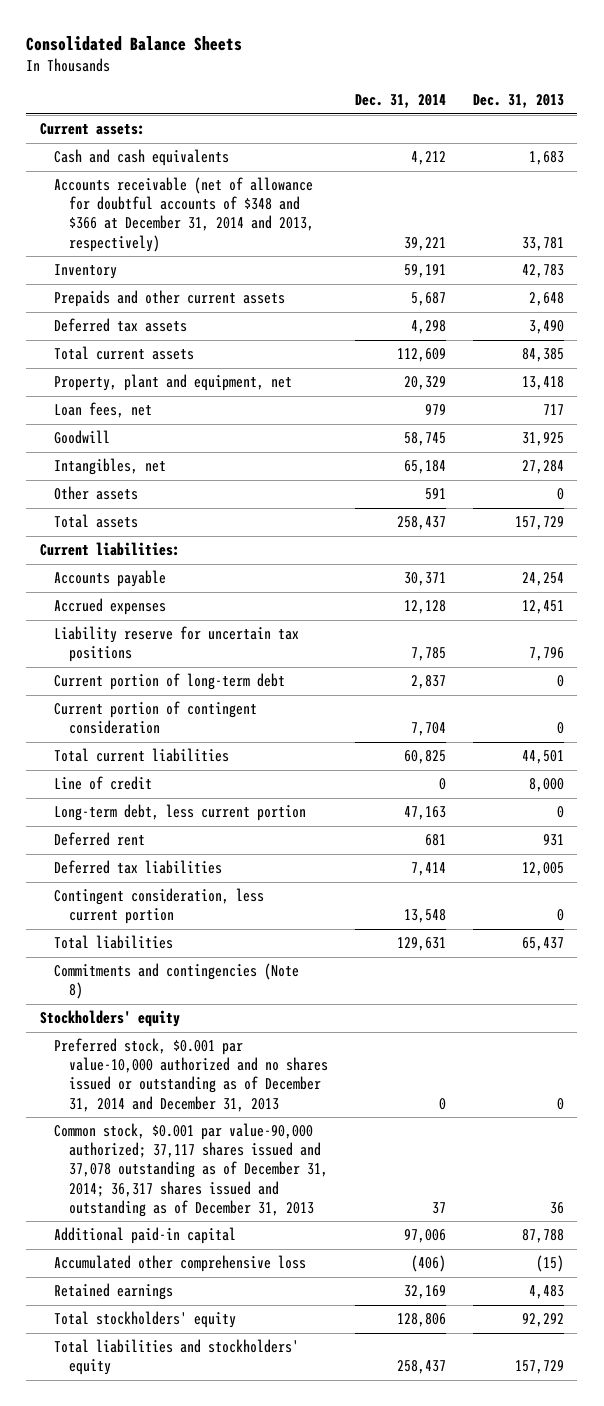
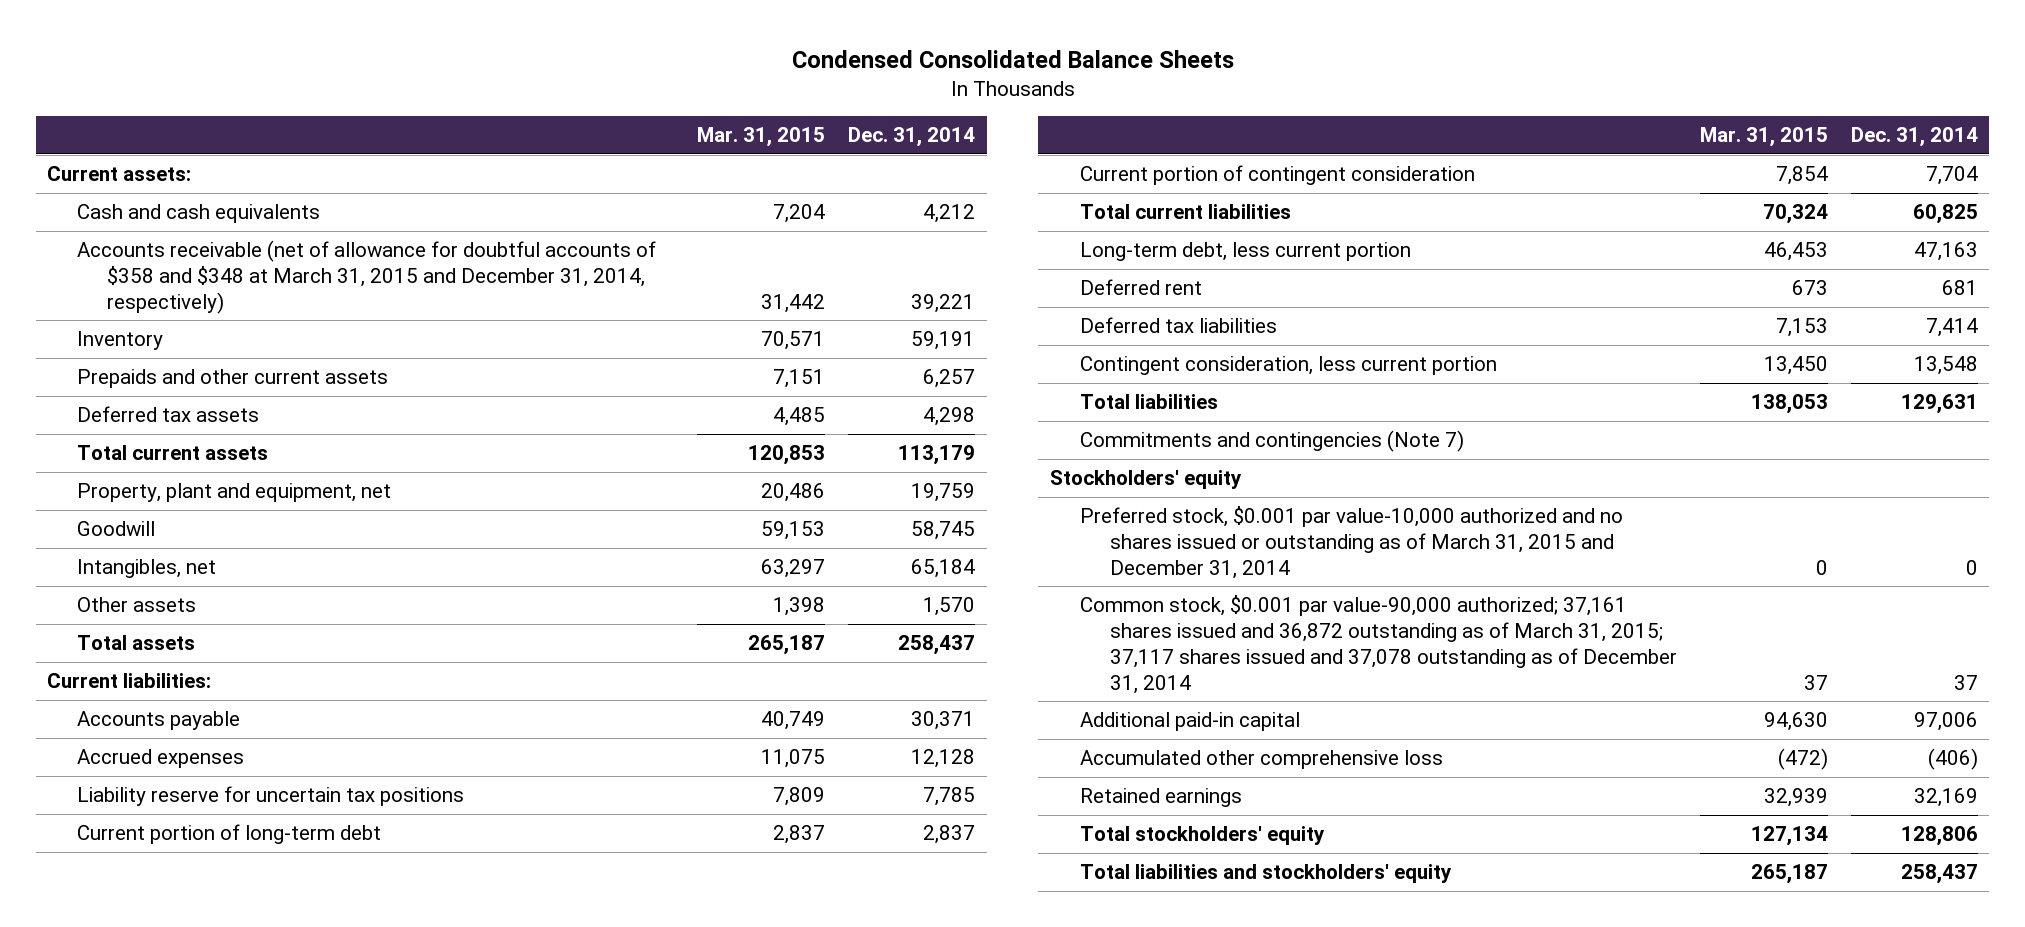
- Consolidated Balance Sheets
+ Condensed Consolidated Balance Sheets
- | Dec. 31, 2014 | Dec. 31, 2013
+ | Mar. 31, 2015 | Dec. 31, 2014
- Accounts receivable (net of allowance for doubtful accounts of $348 and $366 at December 31, 2014 and 2013, respectively) | 39,221 | 33,781
+ Accounts receivable (net of allowance for doubtful accounts of $358 and $348 at March 31, 2015 and December 31, 2014, respectively) | 31,442 | 39,221
- Prepaids and other current assets | 5,687 | 2,648
+ Prepaids and other current assets | 7,151 | 6,257
- Total current assets | 112,609 | 84,385
- Property, plant and equipment, net | 20,329 | 13,418
- Loan fees, net | 979 | 717
+ Total current assets | 120,853 | 113,179
+ Property, plant and equipment, net | 20,486 | 19,759
- Other assets | 591 | 0
+ Other assets | 1,398 | 1,570
- Line of credit | 0 | 8,000
- Commitments and contingencies (Note 8)
+ Commitments and contingencies (Note 7)
- Preferred stock, $0.001 par value-10,000 authorized and no shares issued or outstanding as of December 31, 2014 and December 31, 2013 | 0 | 0
- Common stock, $0.001 par value-90,000 authorized; 37,117 shares issued and 37,078 outstanding as of December 31, 2014; 36,317 shares issued and outstanding as of December 31, 2013 | 37 | 36
+ Preferred stock, $0.001 par value-10,000 authorized and no shares issued or outstanding as of March 31, 2015 and December 31, 2014 | 0 | 0
+ Common stock, $0.001 par value-90,000 authorized; 37,161 shares issued and 36,872 outstanding as of March 31, 2015; 37,117 shares issued and 37,078 outstanding as of December 31, 2014 | 37 | 37

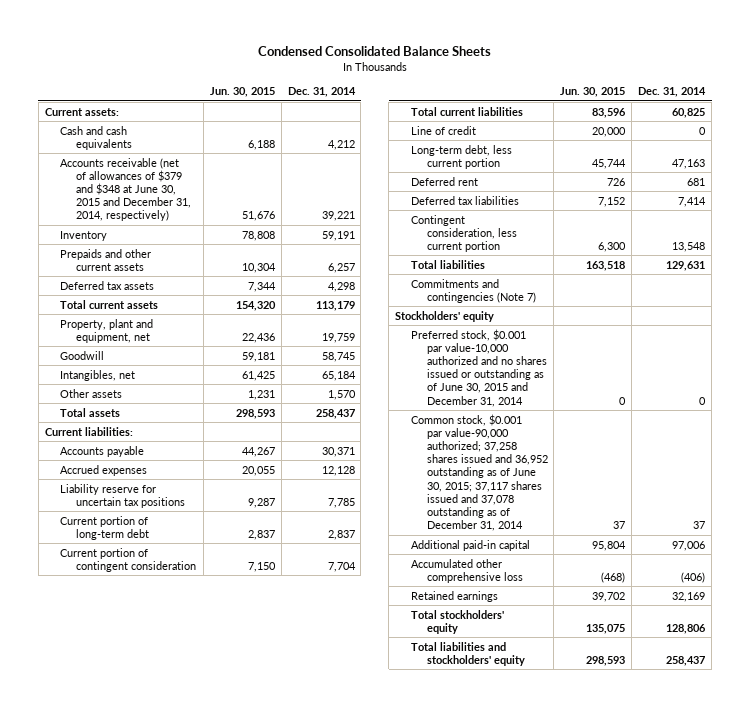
- | Mar. 31, 2015 | Dec. 31, 2014
+ | Jun. 30, 2015 | Dec. 31, 2014
- Accounts receivable (net of allowance for doubtful accounts of $358 and $348 at March 31, 2015 and December 31, 2014, respectively) | 31,442 | 39,221
+ Accounts receivable (net of allowances of $379 and $348 at June 30, 2015 and December 31, 2014, respectively) | 51,676 | 39,221
+ Line of credit | 20,000 | 0
- Preferred stock, $0.001 par value-10,000 authorized and no shares issued or outstanding as of March 31, 2015 and December 31, 2014 | 0 | 0
- Common stock, $0.001 par value-90,000 authorized; 37,161 shares issued and 36,872 outstanding as of March 31, 2015; 37,117 shares issued and 37,078 outstanding as of December 31, 2014 | 37 | 37
+ Preferred stock, $0.001 par value-10,000 authorized and no shares issued or outstanding as of June 30, 2015 and December 31, 2014 | 0 | 0
+ Common stock, $0.001 par value-90,000 authorized; 37,258 shares issued and 36,952 outstanding as of June 30, 2015; 37,117 shares issued and 37,078 outstanding as of December 31, 2014 | 37 | 37

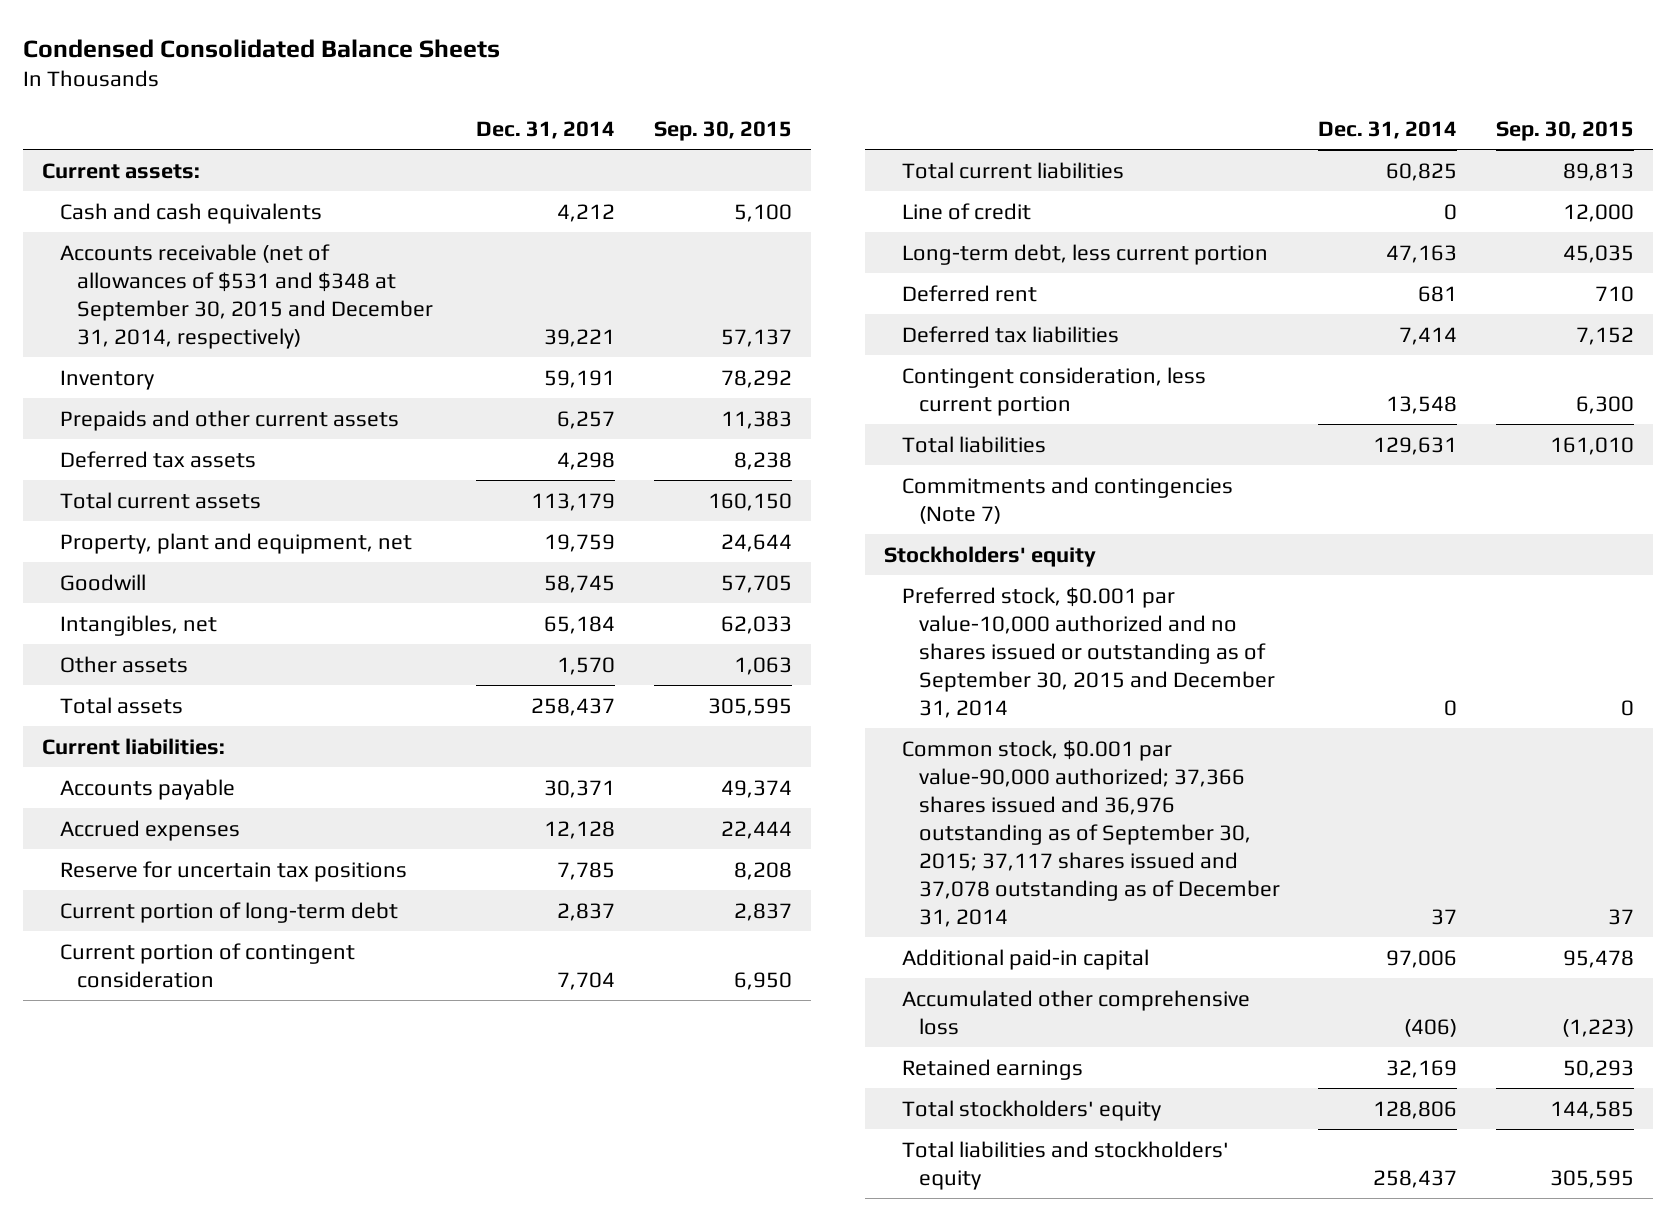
- | Jun. 30, 2015 | Dec. 31, 2014
+ | Dec. 31, 2014 | Sep. 30, 2015
- Accounts receivable (net of allowances of $379 and $348 at June 30, 2015 and December 31, 2014, respectively) | 51,676 | 39,221
+ Accounts receivable (net of allowances of $531 and $348 at September 30, 2015 and December 31, 2014, respectively) | 39,221 | 57,137
- Liability reserve for uncertain tax positions | 9,287 | 7,785
+ Reserve for uncertain tax positions | 7,785 | 8,208
- Preferred stock, $0.001 par value-10,000 authorized and no shares issued or outstanding as of June 30, 2015 and December 31, 2014 | 0 | 0
- Common stock, $0.001 par value-90,000 authorized; 37,258 shares issued and 36,952 outstanding as of June 30, 2015; 37,117 shares issued and 37,078 outstanding as of December 31, 2014 | 37 | 37
+ Preferred stock, $0.001 par value-10,000 authorized and no shares issued or outstanding as of September 30, 2015 and December 31, 2014 | 0 | 0
+ Common stock, $0.001 par value-90,000 authorized; 37,366 shares issued and 36,976 outstanding as of September 30, 2015; 37,117 shares issued and 37,078 outstanding as of December 31, 2014 | 37 | 37

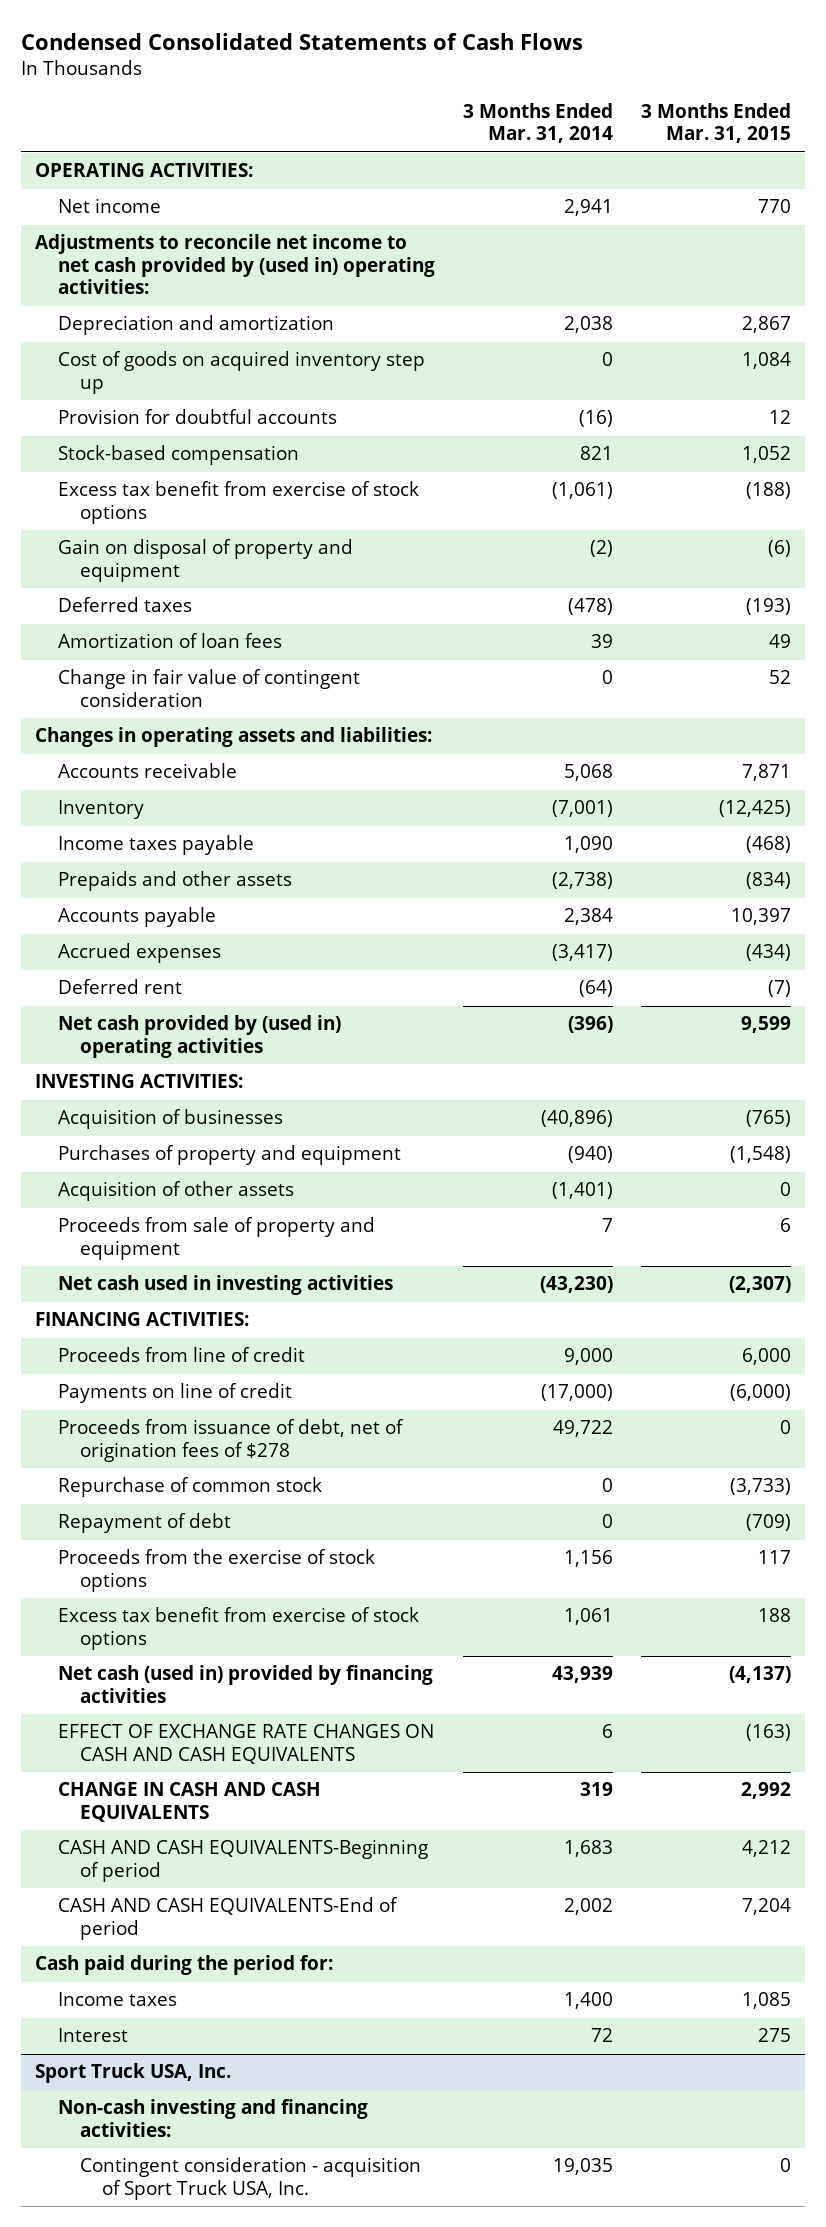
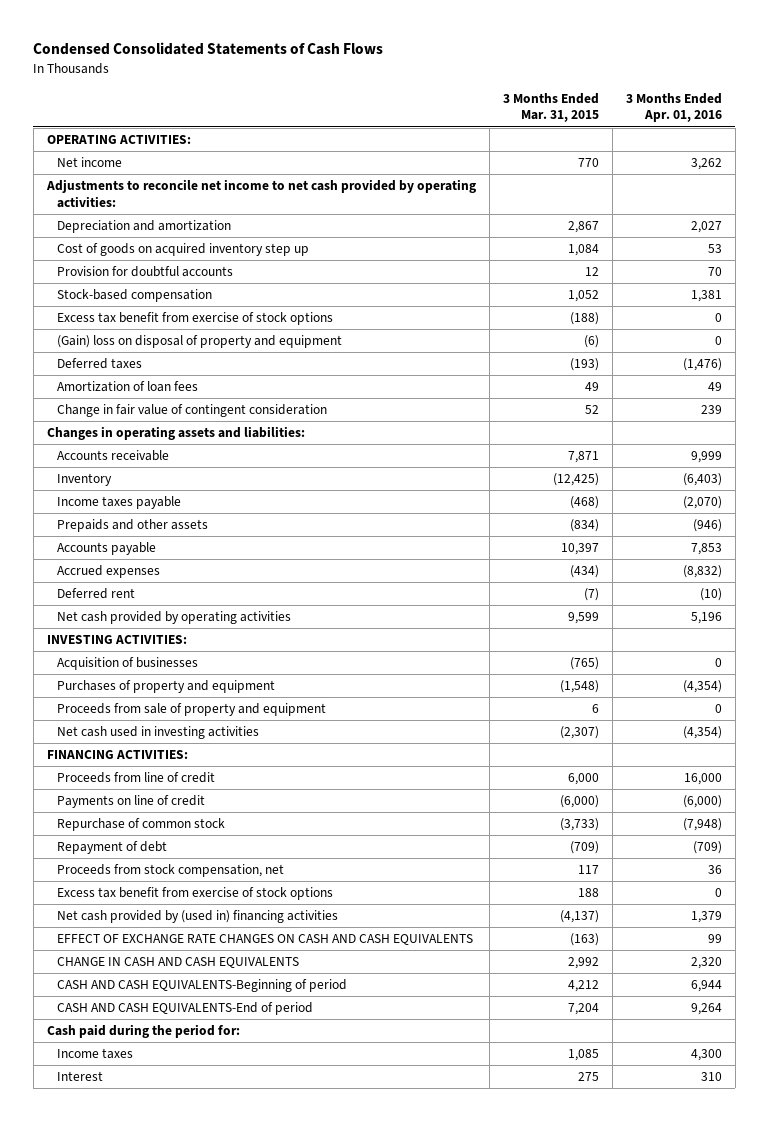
- | 3 Months Ended Mar. 31, 2014 | 3 Months Ended Mar. 31, 2015
+ | 3 Months Ended Mar. 31, 2015 | 3 Months Ended Apr. 01, 2016
- Adjustments to reconcile net income to net cash provided by (used in) operating activities:
+ Adjustments to reconcile net income to net cash provided by operating activities:
- Gain on disposal of property and equipment | (2) | (6)
+ (Gain) loss on disposal of property and equipment | (6) | 0
- Net cash provided by (used in) operating activities | (396) | 9,599
+ Net cash provided by operating activities | 9,599 | 5,196
- Acquisition of other assets | (1,401) | 0
- Proceeds from issuance of debt, net of origination fees of $278 | 49,722 | 0
- Proceeds from the exercise of stock options | 1,156 | 117
+ Proceeds from stock compensation, net | 117 | 36
- Net cash (used in) provided by financing activities | 43,939 | (4,137)
+ Net cash provided by (used in) financing activities | (4,137) | 1,379
- Sport Truck USA, Inc.
- Non-cash investing and financing activities:
- Contingent consideration - acquisition of Sport Truck USA, Inc. | 19,035 | 0

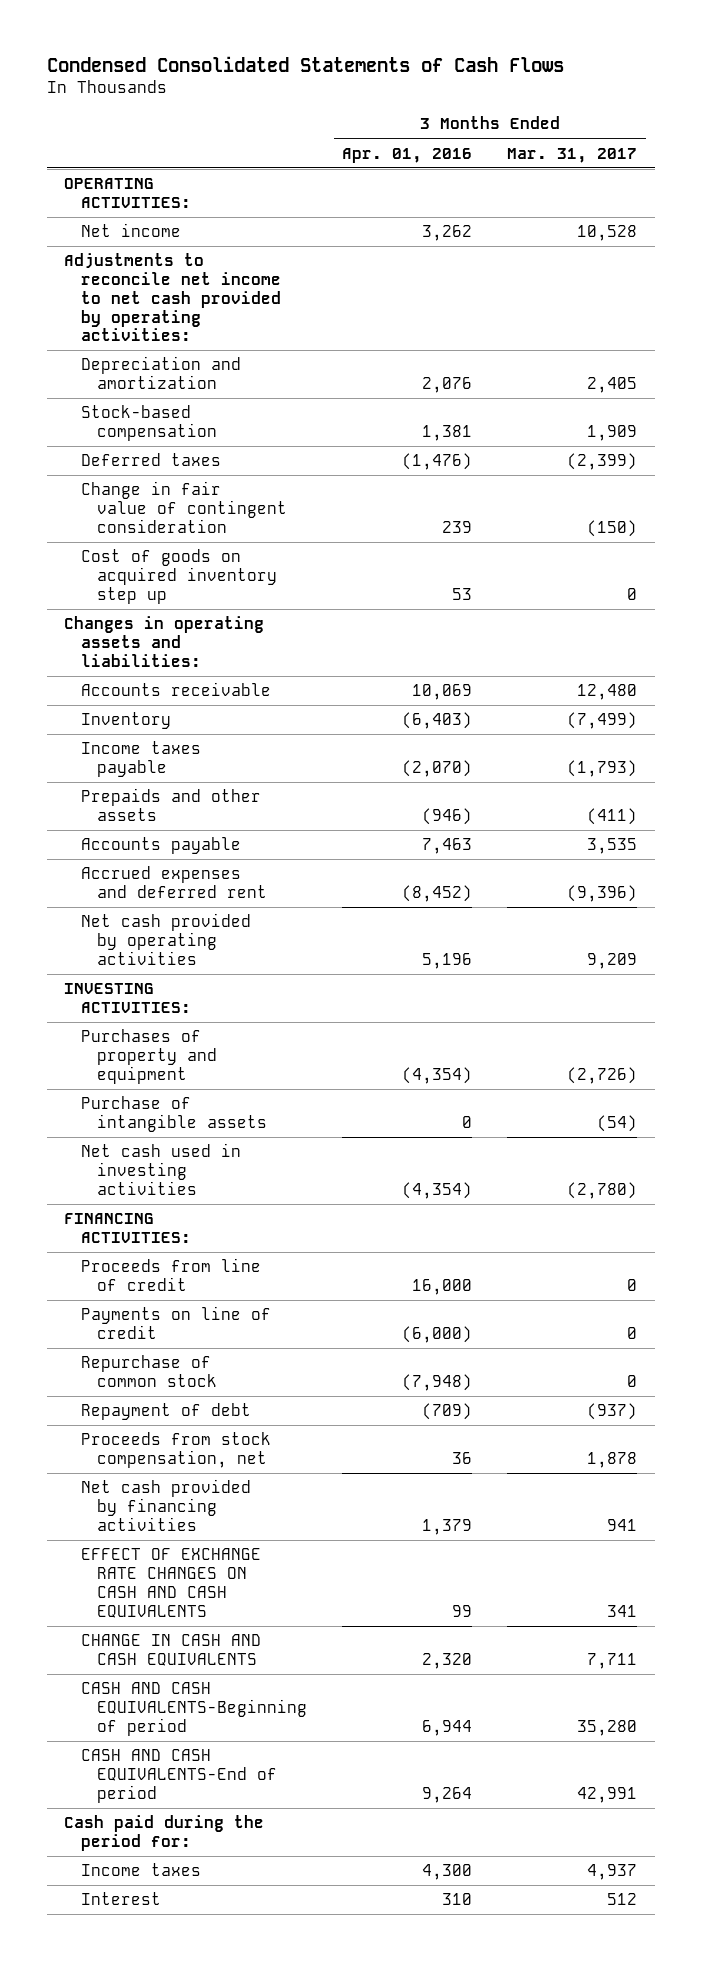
- | 3 Months Ended Mar. 31, 2015 | 3 Months Ended Apr. 01, 2016
+ | 3 Months Ended Apr. 01, 2016 | 3 Months Ended Mar. 31, 2017
- Depreciation and amortization | 2,867 | 2,027
- Provision for doubtful accounts | 12 | 70
+ Depreciation and amortization | 2,076 | 2,405
- Excess tax benefit from exercise of stock options | (188) | 0
- (Gain) loss on disposal of property and equipment | (6) | 0
- Amortization of loan fees | 49 | 49
moved down: Cost of goods on acquired inventory step up | 53 | 0
- Accounts receivable | 7,871 | 9,999
+ Accounts receivable | 10,069 | 12,480
- Accounts payable | 10,397 | 7,853
- Accrued expenses | (434) | (8,832)
- Deferred rent | (7) | (10)
+ Accounts payable | 7,463 | 3,535
+ Accrued expenses and deferred rent | (8,452) | (9,396)
- Acquisition of businesses | (765) | 0
- Proceeds from sale of property and equipment | 6 | 0
+ Purchase of intangible assets | 0 | (54)
- Excess tax benefit from exercise of stock options | 188 | 0
- Net cash provided by (used in) financing activities | (4,137) | 1,379
+ Net cash provided by financing activities | 1,379 | 941

